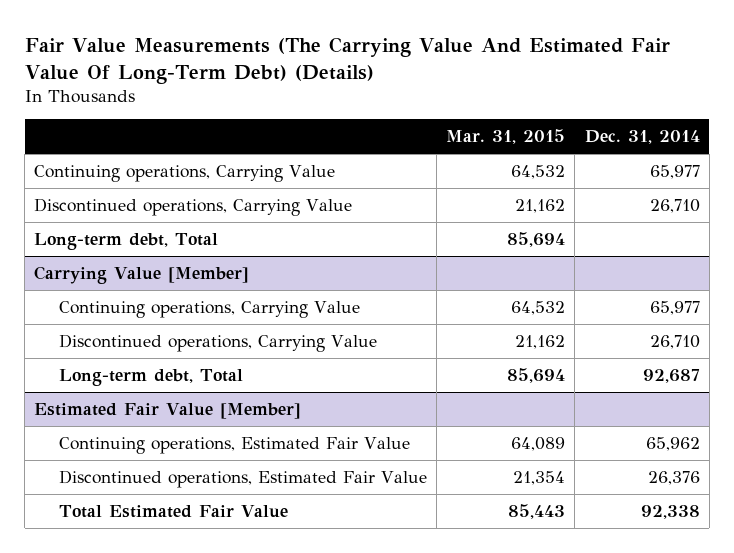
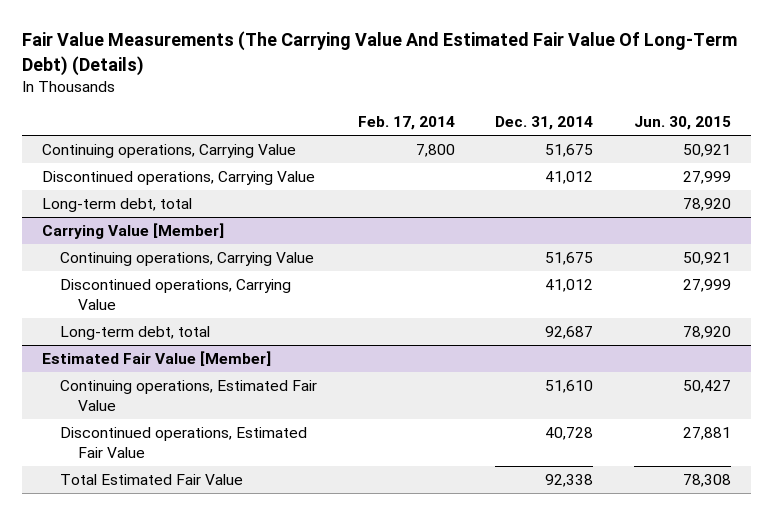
- | Mar. 31, 2015 | Dec. 31, 2014
+ | Feb. 17, 2014 | Dec. 31, 2014 | Jun. 30, 2015
- Continuing operations, Carrying Value | 64,532 | 65,977
- Discontinued operations, Carrying Value | 21,162 | 26,710
- Long-term debt, Total | 85,694 |
+ Continuing operations, Carrying Value | 7,800 | 51,675 | 50,921
+ Discontinued operations, Carrying Value | | 41,012 | 27,999
+ Long-term debt, total | | | 78,920
@ Carrying Value [Member]
- Continuing operations, Carrying Value | 64,532 | 65,977
- Discontinued operations, Carrying Value | 21,162 | 26,710
- Long-term debt, Total | 85,694 | 92,687
+ Continuing operations, Carrying Value | | 51,675 | 50,921
+ Discontinued operations, Carrying Value | | 41,012 | 27,999
+ Long-term debt, total | | 92,687 | 78,920
@ Estimated Fair Value [Member]
- Continuing operations, Estimated Fair Value | 64,089 | 65,962
- Discontinued operations, Estimated Fair Value | 21,354 | 26,376
+ Continuing operations, Estimated Fair Value | | 51,610 | 50,427
+ Discontinued operations, Estimated Fair Value | | 40,728 | 27,881

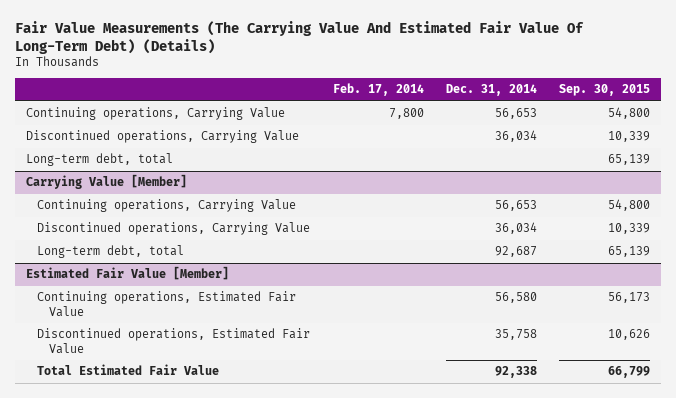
- | Feb. 17, 2014 | Dec. 31, 2014 | Jun. 30, 2015
+ | Feb. 17, 2014 | Dec. 31, 2014 | Sep. 30, 2015
- Continuing operations, Carrying Value | 7,800 | 51,675 | 50,921
- Discontinued operations, Carrying Value | | 41,012 | 27,999
+ Continuing operations, Carrying Value | 7,800 | 56,653 | 54,800
+ Discontinued operations, Carrying Value | | 36,034 | 10,339
@ Carrying Value [Member]
- Continuing operations, Carrying Value | | 51,675 | 50,921
- Discontinued operations, Carrying Value | | 41,012 | 27,999
+ Continuing operations, Carrying Value | | 56,653 | 54,800
+ Discontinued operations, Carrying Value | | 36,034 | 10,339
@ Estimated Fair Value [Member]
- Continuing operations, Estimated Fair Value | | 51,610 | 50,427
- Discontinued operations, Estimated Fair Value | | 40,728 | 27,881
+ Continuing operations, Estimated Fair Value | | 56,580 | 56,173
+ Discontinued operations, Estimated Fair Value | | 35,758 | 10,626

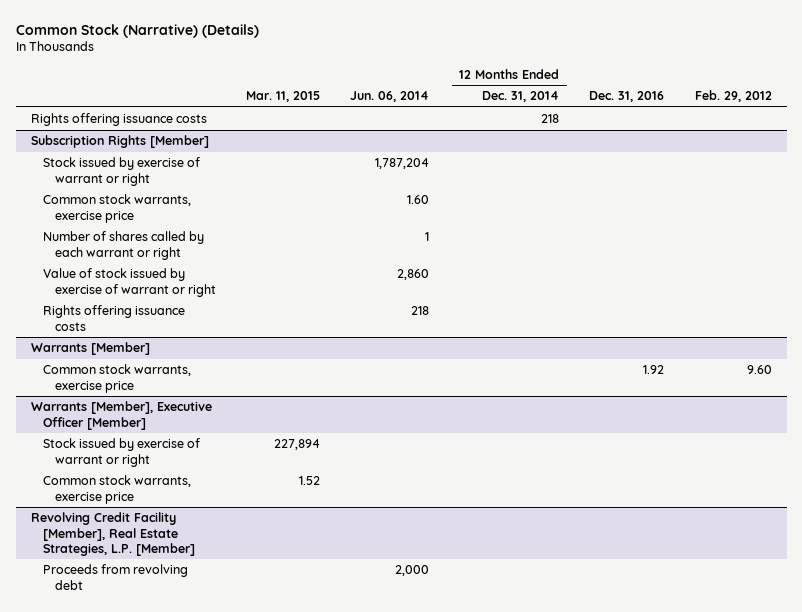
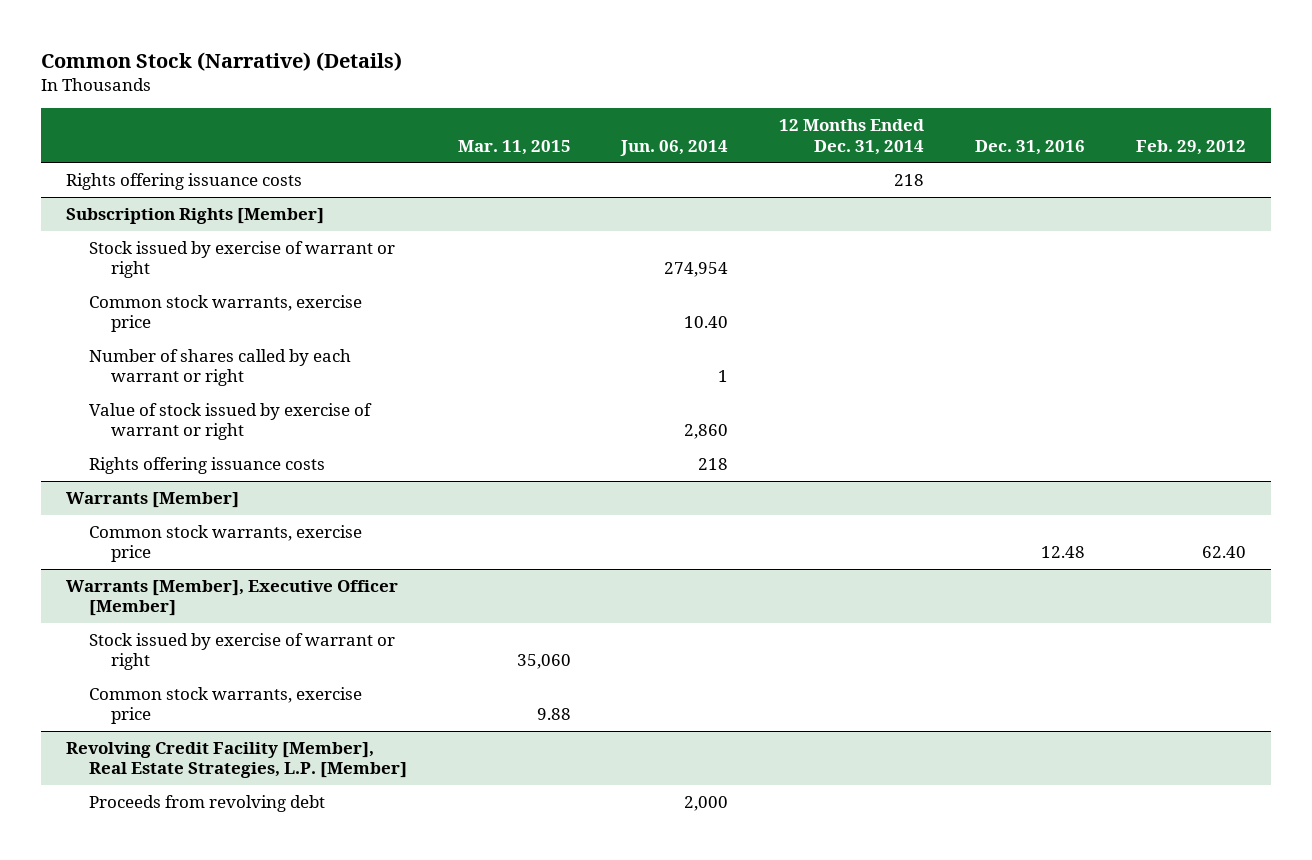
@ Subscription Rights [Member]
- Stock issued by exercise of warrant or right | | 1,787,204 | | |
- Common stock warrants, exercise price | | 1.60 | | |
+ Stock issued by exercise of warrant or right | | 274,954 | | |
+ Common stock warrants, exercise price | | 10.40 | | |
@ Warrants [Member]
- Common stock warrants, exercise price | | | | 1.92 | 9.60
+ Common stock warrants, exercise price | | | | 12.48 | 62.40
@ Warrants [Member], Executive Officer [Member]
- Stock issued by exercise of warrant or right | 227,894 | | | |
- Common stock warrants, exercise price | 1.52 | | | |
+ Stock issued by exercise of warrant or right | 35,060 | | | |
+ Common stock warrants, exercise price | 9.88 | | | |

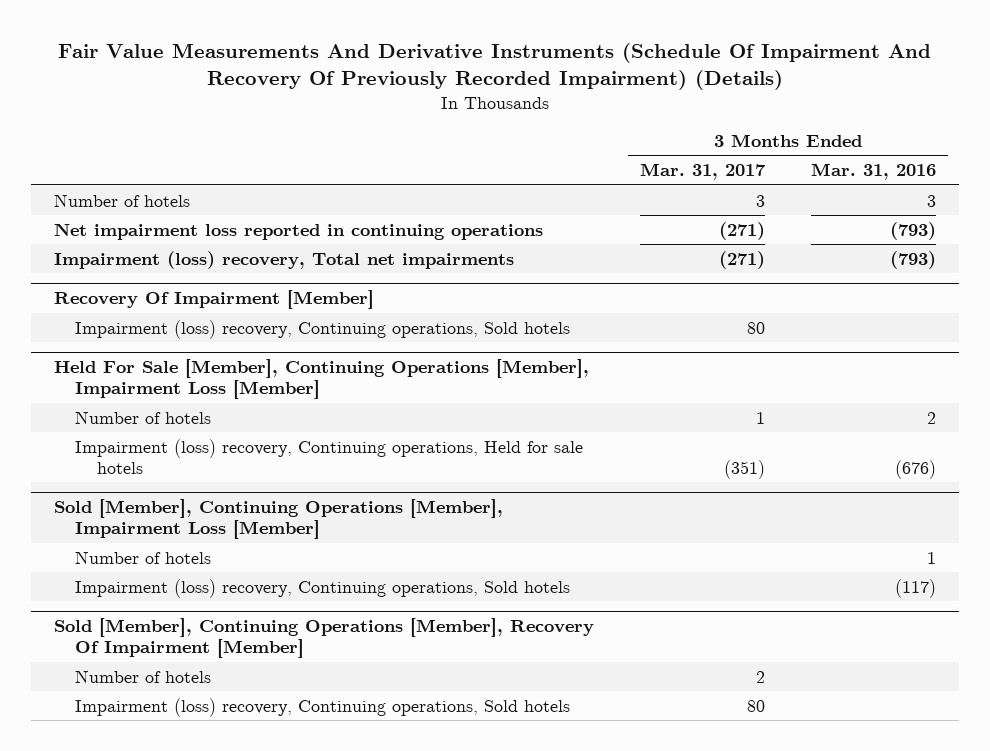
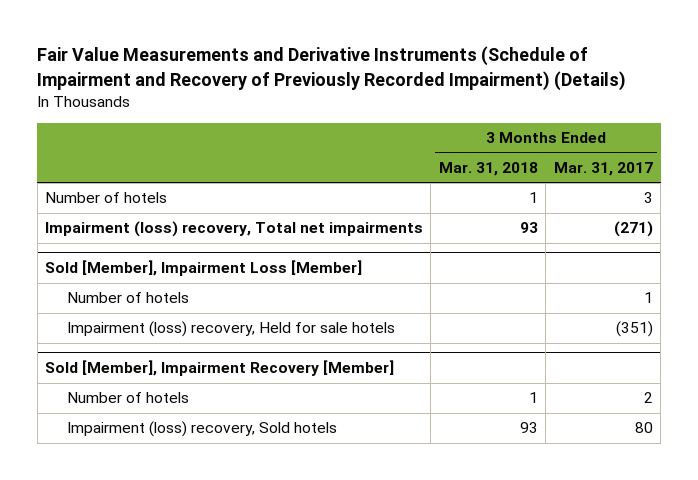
- Fair Value Measurements And Derivative Instruments (Schedule Of Impairment And Recovery Of Previously Recorded Impairment) (Details)
+ Fair Value Measurements and Derivative Instruments (Schedule of Impairment and Recovery of Previously Recorded Impairment) (Details)
- | 3 Months Ended Mar. 31, 2017 | 3 Months Ended Mar. 31, 2016
+ | 3 Months Ended Mar. 31, 2018 | 3 Months Ended Mar. 31, 2017
- Net impairment loss reported in continuing operations | (271) | (793)
- Recovery Of Impairment [Member]
- Impairment (loss) recovery, Continuing operations, Sold hotels | 80 |
- Held For Sale [Member], Continuing Operations [Member], Impairment Loss [Member]
+ Sold [Member], Impairment Loss [Member]
- Impairment (loss) recovery, Continuing operations, Held for sale hotels | (351) | (676)
- Sold [Member], Continuing Operations [Member], Impairment Loss [Member]
- Number of hotels | | 1
- Impairment (loss) recovery, Continuing operations, Sold hotels | | (117)
- Sold [Member], Continuing Operations [Member], Recovery Of Impairment [Member]
+ Impairment (loss) recovery, Held for sale hotels | | (351)
+ Sold [Member], Impairment Recovery [Member]
- Impairment (loss) recovery, Continuing operations, Sold hotels | 80 |
+ Impairment (loss) recovery, Sold hotels | 93 | 80

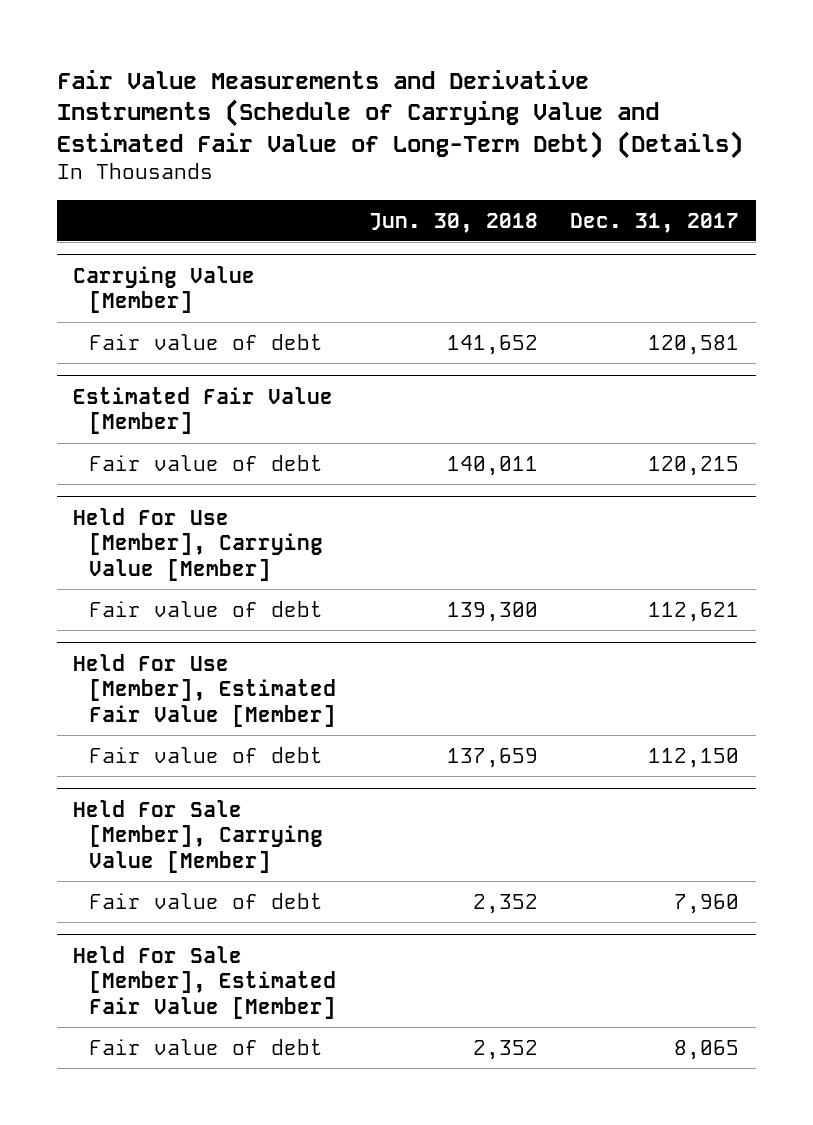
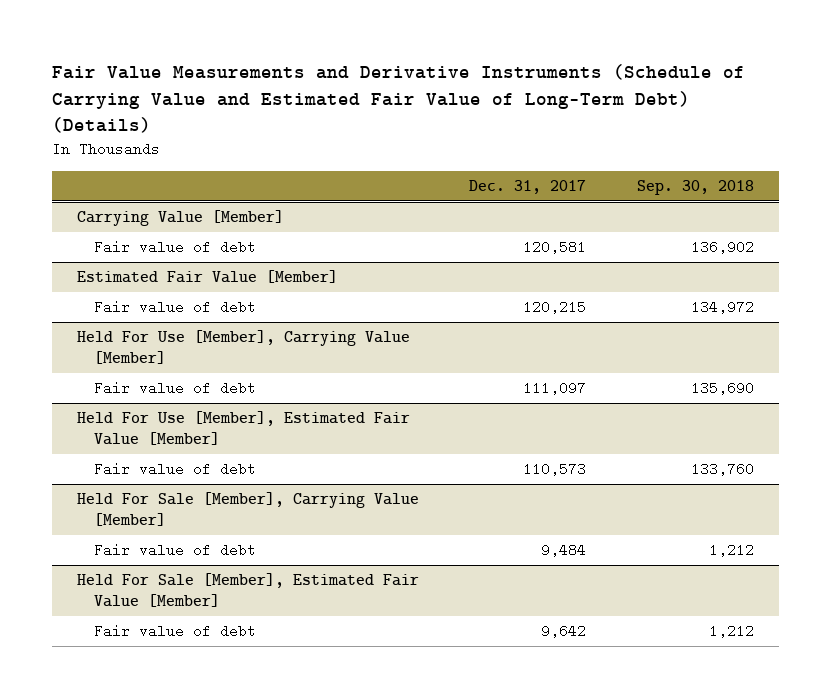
- | Jun. 30, 2018 | Dec. 31, 2017
+ | Dec. 31, 2017 | Sep. 30, 2018
@ Held For Use [Member], Carrying Value [Member]
- Fair value of debt | 139,300 | 112,621
+ Fair value of debt | 111,097 | 135,690
@ Held For Use [Member], Estimated Fair Value [Member]
- Fair value of debt | 137,659 | 112,150
+ Fair value of debt | 110,573 | 133,760
@ Held For Sale [Member], Carrying Value [Member]
- Fair value of debt | 2,352 | 7,960
+ Fair value of debt | 9,484 | 1,212
@ Held For Sale [Member], Estimated Fair Value [Member]
- Fair value of debt | 2,352 | 8,065
+ Fair value of debt | 9,642 | 1,212

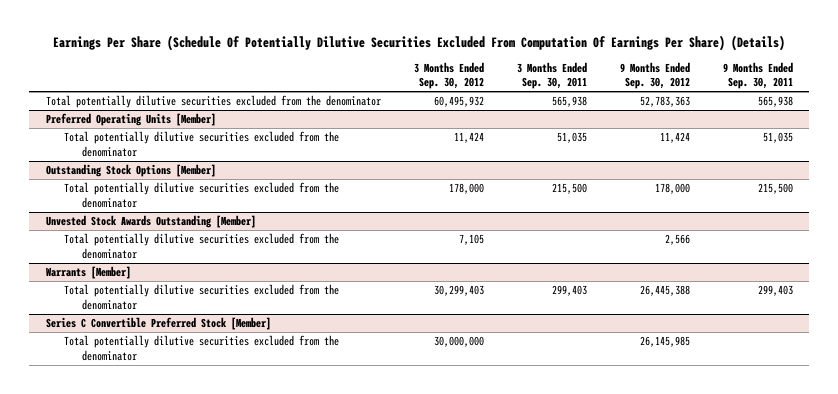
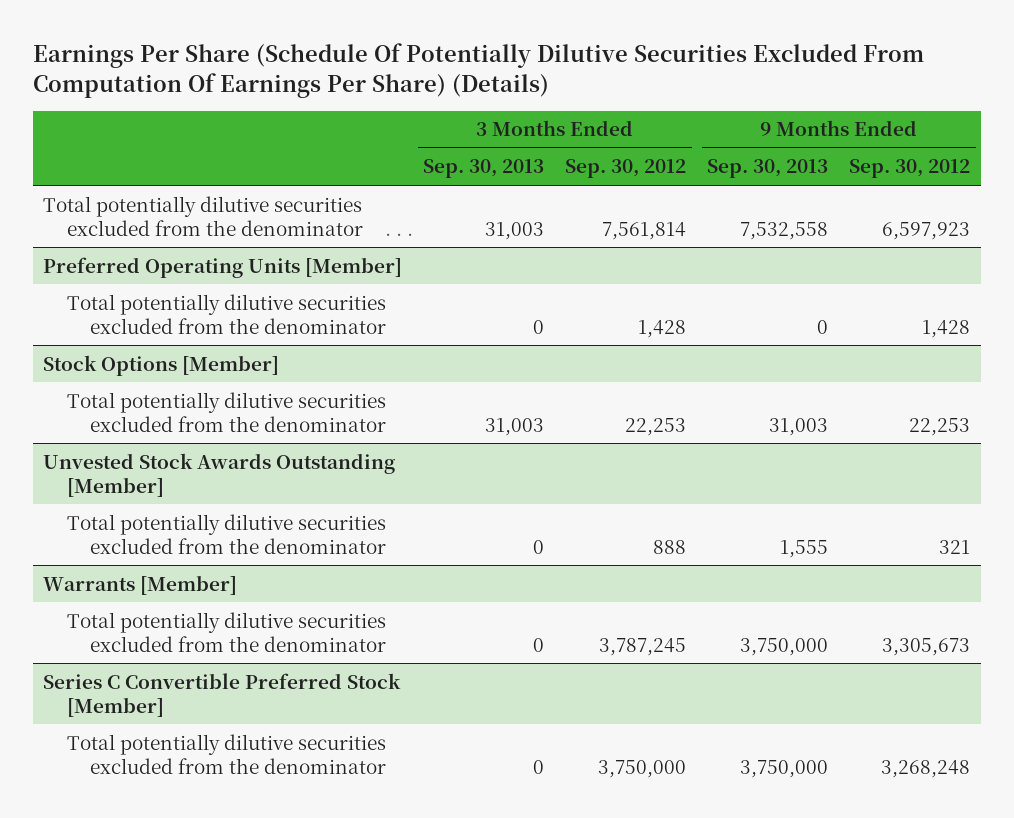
- | 3 Months Ended Sep. 30, 2012 | 3 Months Ended Sep. 30, 2011 | 9 Months Ended Sep. 30, 2012 | 9 Months Ended Sep. 30, 2011
+ | 3 Months Ended Sep. 30, 2013 | 3 Months Ended Sep. 30, 2012 | 9 Months Ended Sep. 30, 2013 | 9 Months Ended Sep. 30, 2012
- Total potentially dilutive securities excluded from the denominator | 60,495,932 | 565,938 | 52,783,363 | 565,938
+ Total potentially dilutive securities excluded from the denominator | 31,003 | 7,561,814 | 7,532,558 | 6,597,923
@ Preferred Operating Units [Member]
- Total potentially dilutive securities excluded from the denominator | 11,424 | 51,035 | 11,424 | 51,035
- Outstanding Stock Options [Member]
- Total potentially dilutive securities excluded from the denominator | 178,000 | 215,500 | 178,000 | 215,500
@ Preferred Operating Units [Member]
+ Total potentially dilutive securities excluded from the denominator | 0 | 1,428 | 0 | 1,428
+ Stock Options [Member]
+ Total potentially dilutive securities excluded from the denominator | 31,003 | 22,253 | 31,003 | 22,253
@ Unvested Stock Awards Outstanding [Member]
- Total potentially dilutive securities excluded from the denominator | 7,105 | | 2,566 |
+ Total potentially dilutive securities excluded from the denominator | 0 | 888 | 1,555 | 321
@ Warrants [Member]
- Total potentially dilutive securities excluded from the denominator | 30,299,403 | 299,403 | 26,445,388 | 299,403
+ Total potentially dilutive securities excluded from the denominator | 0 | 3,787,245 | 3,750,000 | 3,305,673
@ Series C Convertible Preferred Stock [Member]
- Total potentially dilutive securities excluded from the denominator | 30,000,000 | | 26,145,985 |
+ Total potentially dilutive securities excluded from the denominator | 0 | 3,750,000 | 3,750,000 | 3,268,248

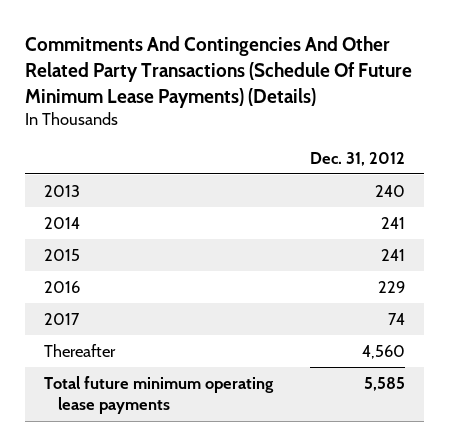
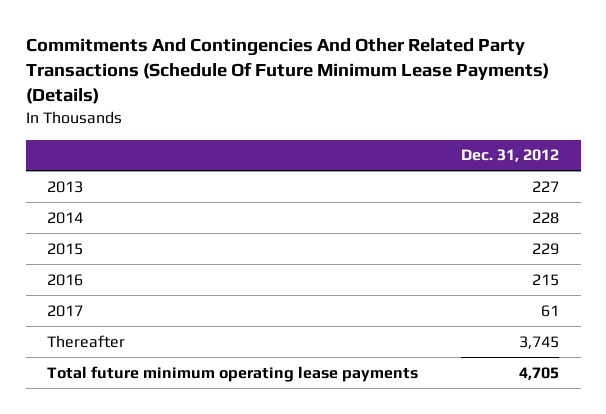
- 2013 | 240
- 2014 | 241
- 2015 | 241
- 2016 | 229
- 2017 | 74
- Thereafter | 4,560
- Total future minimum operating lease payments | 5,585
+ 2013 | 227
+ 2014 | 228
+ 2015 | 229
+ 2016 | 215
+ 2017 | 61
+ Thereafter | 3,745
+ Total future minimum operating lease payments | 4,705

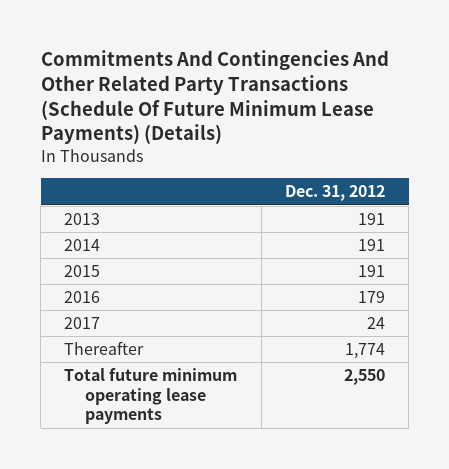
- 2013 | 227
- 2014 | 228
- 2015 | 229
- 2016 | 215
- 2017 | 61
- Thereafter | 3,745
- Total future minimum operating lease payments | 4,705
+ 2013 | 191
+ 2014 | 191
+ 2015 | 191
+ 2016 | 179
+ 2017 | 24
+ Thereafter | 1,774
+ Total future minimum operating lease payments | 2,550

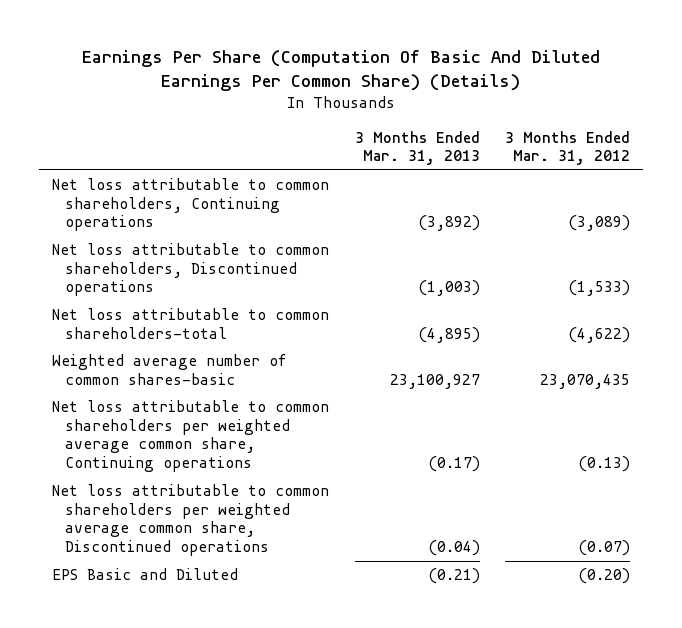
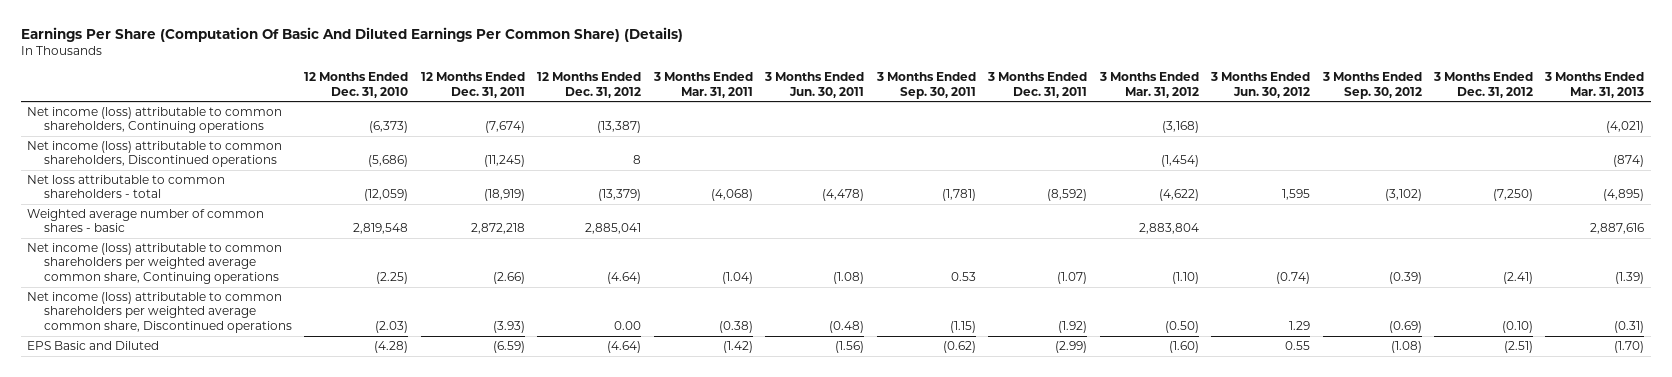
- | 3 Months Ended Mar. 31, 2013 | 3 Months Ended Mar. 31, 2012
+ | 12 Months Ended Dec. 31, 2010 | 12 Months Ended Dec. 31, 2011 | 12 Months Ended Dec. 31, 2012 | 3 Months Ended Mar. 31, 2011 | 3 Months Ended Jun. 30, 2011 | 3 Months Ended Sep. 30, 2011 | 3 Months Ended Dec. 31, 2011 | 3 Months Ended Mar. 31, 2012 | 3 Months Ended Jun. 30, 2012 | 3 Months Ended Sep. 30, 2012 | 3 Months Ended Dec. 31, 2012 | 3 Months Ended Mar. 31, 2013
- Net loss attributable to common shareholders, Continuing operations | (3,892) | (3,089)
- Net loss attributable to common shareholders, Discontinued operations | (1,003) | (1,533)
- Net loss attributable to common shareholders-total | (4,895) | (4,622)
- Weighted average number of common shares-basic | 23,100,927 | 23,070,435
- Net loss attributable to common shareholders per weighted average common share, Continuing operations | (0.17) | (0.13)
- Net loss attributable to common shareholders per weighted average common share, Discontinued operations | (0.04) | (0.07)
- EPS Basic and Diluted | (0.21) | (0.20)
+ Net income (loss) attributable to common shareholders, Continuing operations | (6,373) | (7,674) | (13,387) | | | | | (3,168) | | | | (4,021)
+ Net income (loss) attributable to common shareholders, Discontinued operations | (5,686) | (11,245) | 8 | | | | | (1,454) | | | | (874)
+ Net loss attributable to common shareholders - total | (12,059) | (18,919) | (13,379) | (4,068) | (4,478) | (1,781) | (8,592) | (4,622) | 1,595 | (3,102) | (7,250) | (4,895)
+ Weighted average number of common shares - basic | 2,819,548 | 2,872,218 | 2,885,041 | | | | | 2,883,804 | | | | 2,887,616
+ Net income (loss) attributable to common shareholders per weighted average common share, Continuing operations | (2.25) | (2.66) | (4.64) | (1.04) | (1.08) | 0.53 | (1.07) | (1.10) | (0.74) | (0.39) | (2.41) | (1.39)
+ Net income (loss) attributable to common shareholders per weighted average common share, Discontinued operations | (2.03) | (3.93) | 0.00 | (0.38) | (0.48) | (1.15) | (1.92) | (0.50) | 1.29 | (0.69) | (0.10) | (0.31)
+ EPS Basic and Diluted | (4.28) | (6.59) | (4.64) | (1.42) | (1.56) | (0.62) | (2.99) | (1.60) | 0.55 | (1.08) | (2.51) | (1.70)

